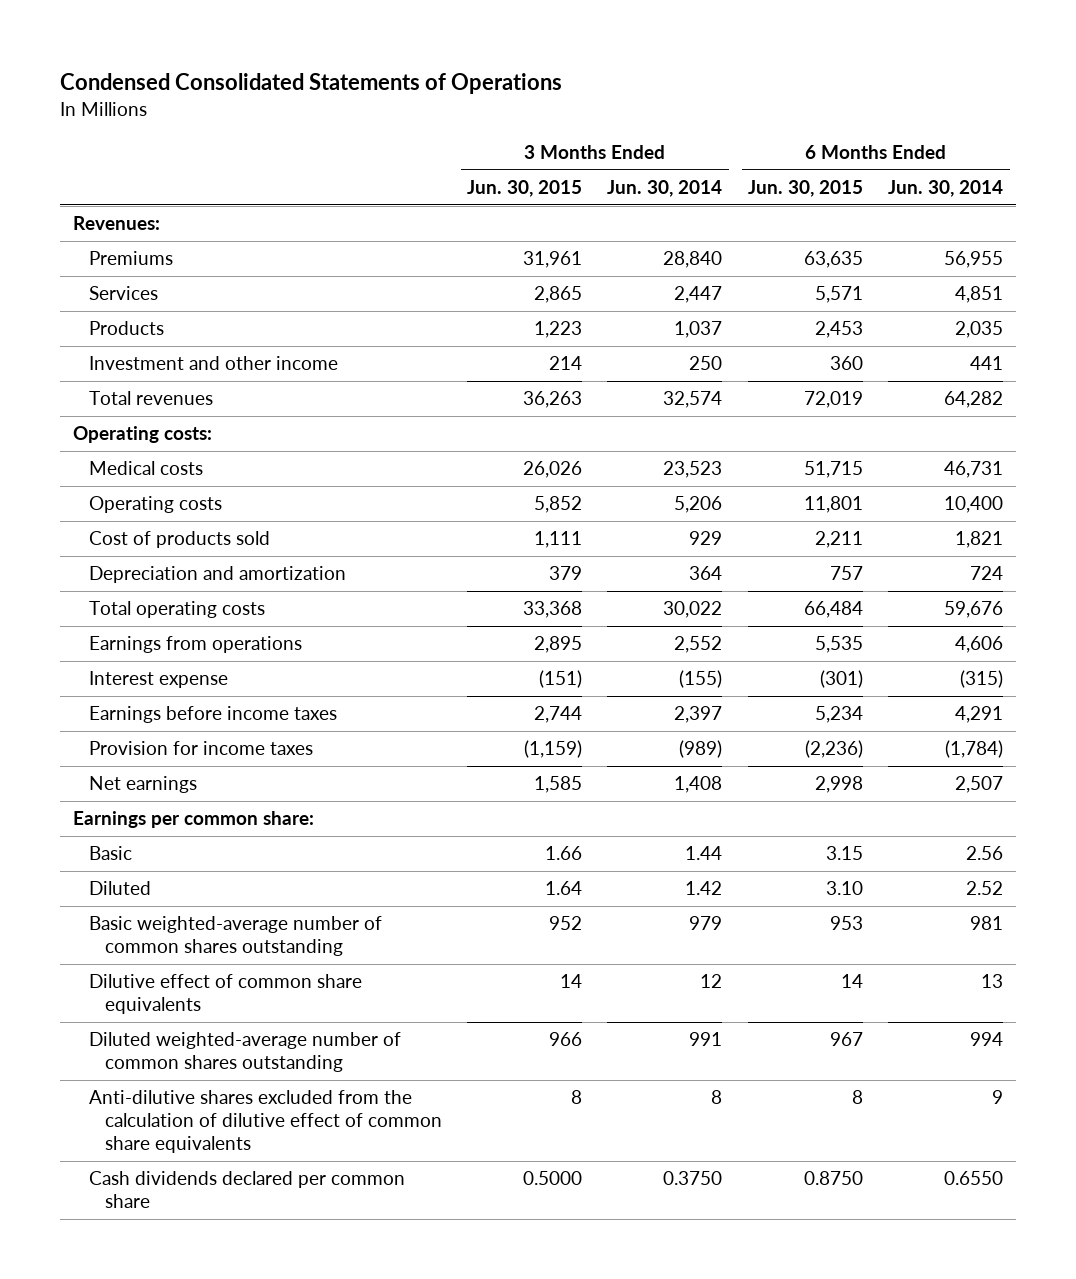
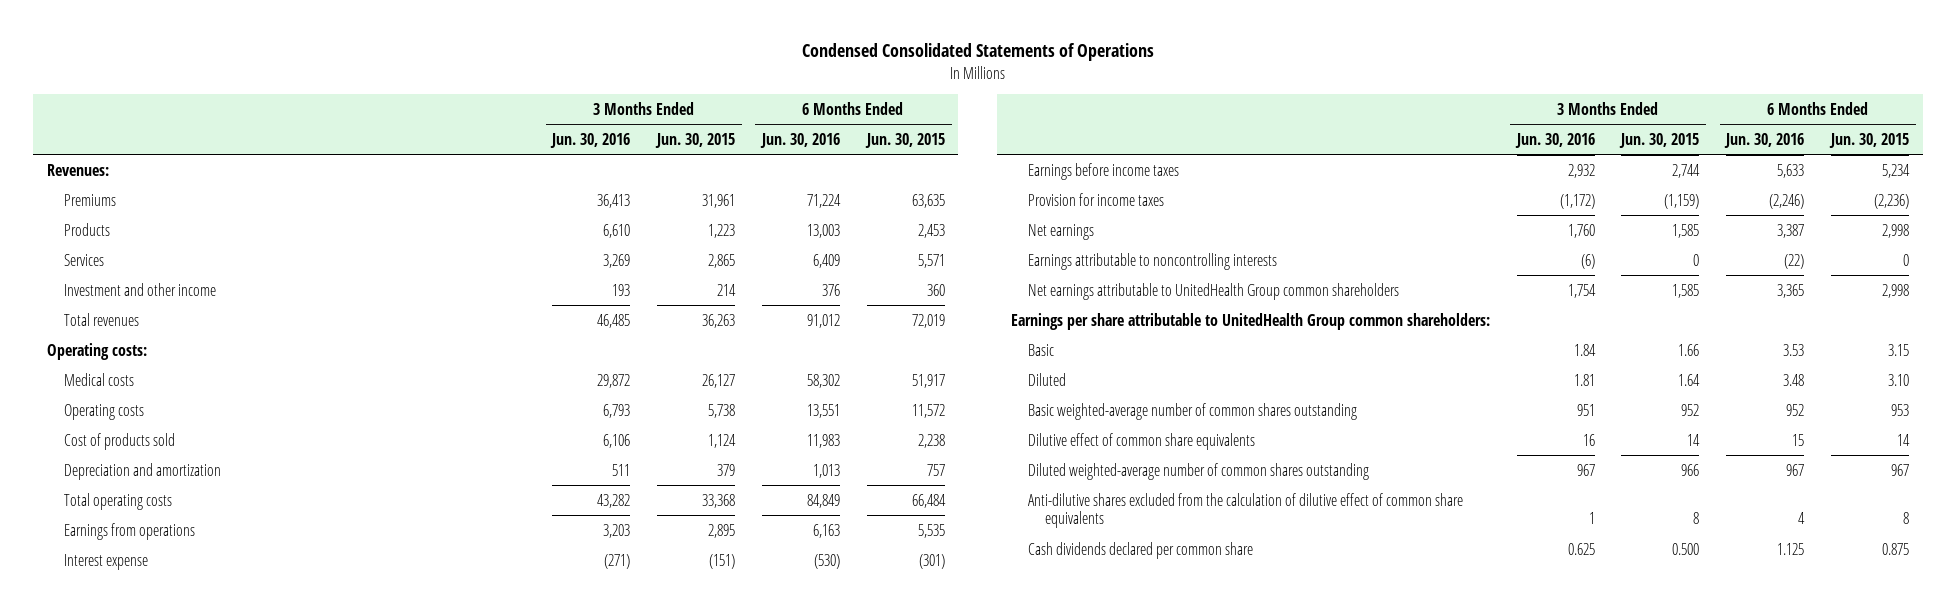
- | 3 Months Ended Jun. 30, 2015 | 3 Months Ended Jun. 30, 2014 | 6 Months Ended Jun. 30, 2015 | 6 Months Ended Jun. 30, 2014
+ | 3 Months Ended Jun. 30, 2016 | 3 Months Ended Jun. 30, 2015 | 6 Months Ended Jun. 30, 2016 | 6 Months Ended Jun. 30, 2015
moved down: Services | 3,269 | 2,865 | 6,409 | 5,571
- Medical costs | 26,026 | 23,523 | 51,715 | 46,731
- Operating costs | 5,852 | 5,206 | 11,801 | 10,400
- Cost of products sold | 1,111 | 929 | 2,211 | 1,821
+ Medical costs | 29,872 | 26,127 | 58,302 | 51,917
+ Operating costs | 6,793 | 5,738 | 13,551 | 11,572
+ Cost of products sold | 6,106 | 1,124 | 11,983 | 2,238
- Earnings per common share:
+ Earnings attributable to noncontrolling interests | (6) | 0 | (22) | 0
+ Net earnings attributable to UnitedHealth Group common shareholders | 1,754 | 1,585 | 3,365 | 2,998
+ Earnings per share attributable to UnitedHealth Group common shareholders:
- Cash dividends declared per common share | 0.5000 | 0.3750 | 0.8750 | 0.6550
+ Cash dividends declared per common share | 0.625 | 0.500 | 1.125 | 0.875

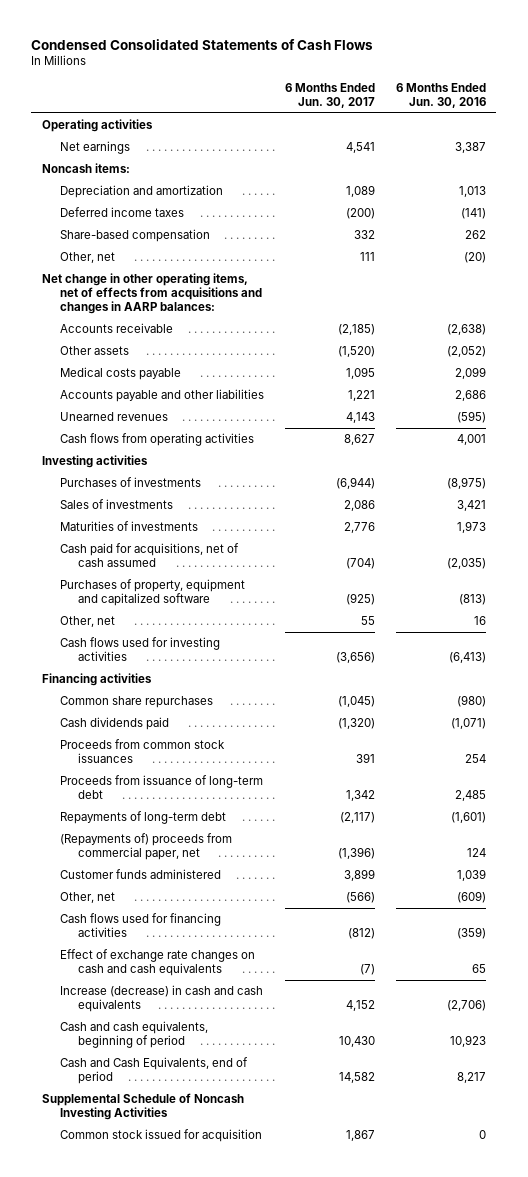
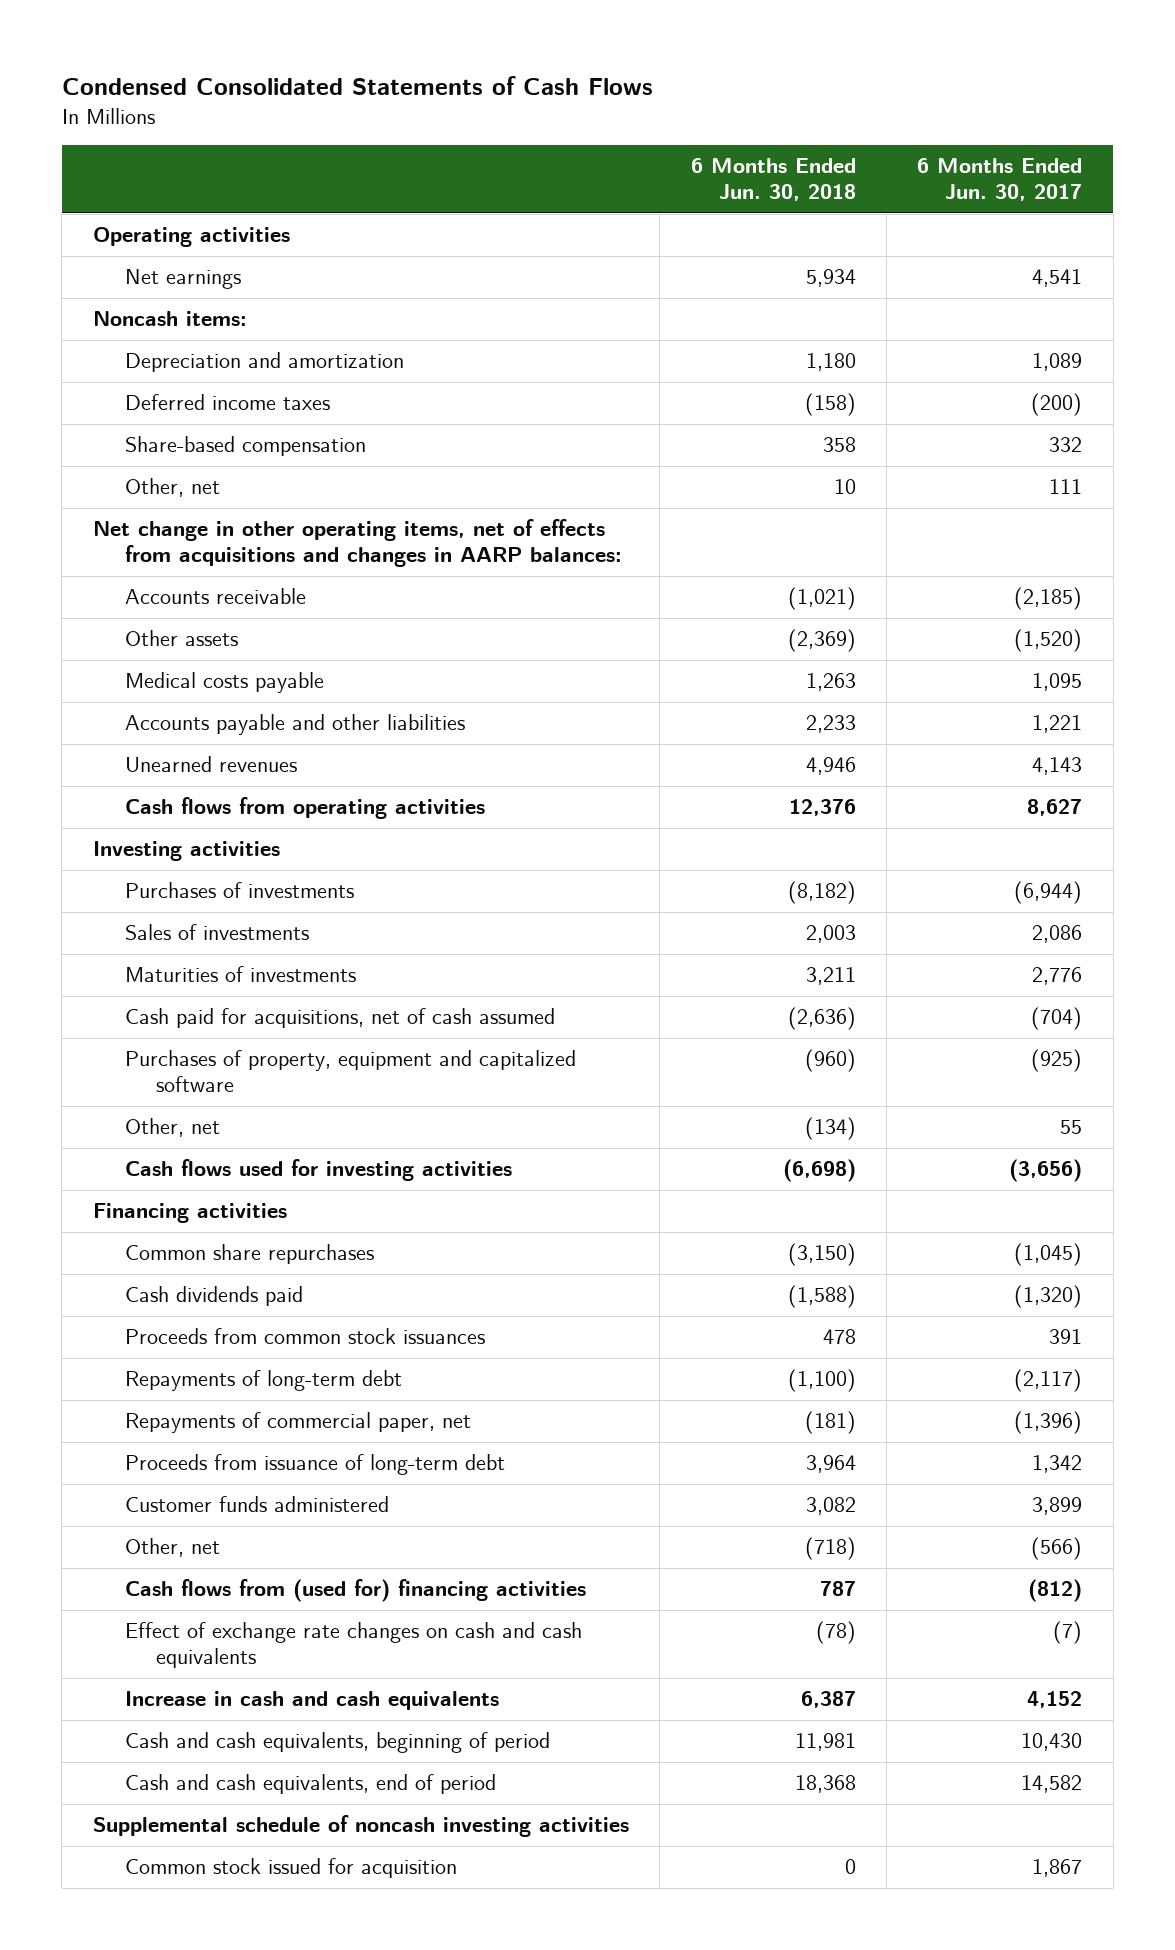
- | 6 Months Ended Jun. 30, 2017 | 6 Months Ended Jun. 30, 2016
+ | 6 Months Ended Jun. 30, 2018 | 6 Months Ended Jun. 30, 2017
- (Repayments of) proceeds from commercial paper, net | (1,396) | 124
+ Repayments of commercial paper, net | (181) | (1,396)
moved down: Proceeds from issuance of long-term debt | 3,964 | 1,342
- Cash flows used for financing activities | (812) | (359)
+ Cash flows from (used for) financing activities | 787 | (812)
- Increase (decrease) in cash and cash equivalents | 4,152 | (2,706)
+ Increase in cash and cash equivalents | 6,387 | 4,152
- Cash and Cash Equivalents, end of period | 14,582 | 8,217
- Supplemental Schedule of Noncash Investing Activities
+ Cash and cash equivalents, end of period | 18,368 | 14,582
+ Supplemental schedule of noncash investing activities

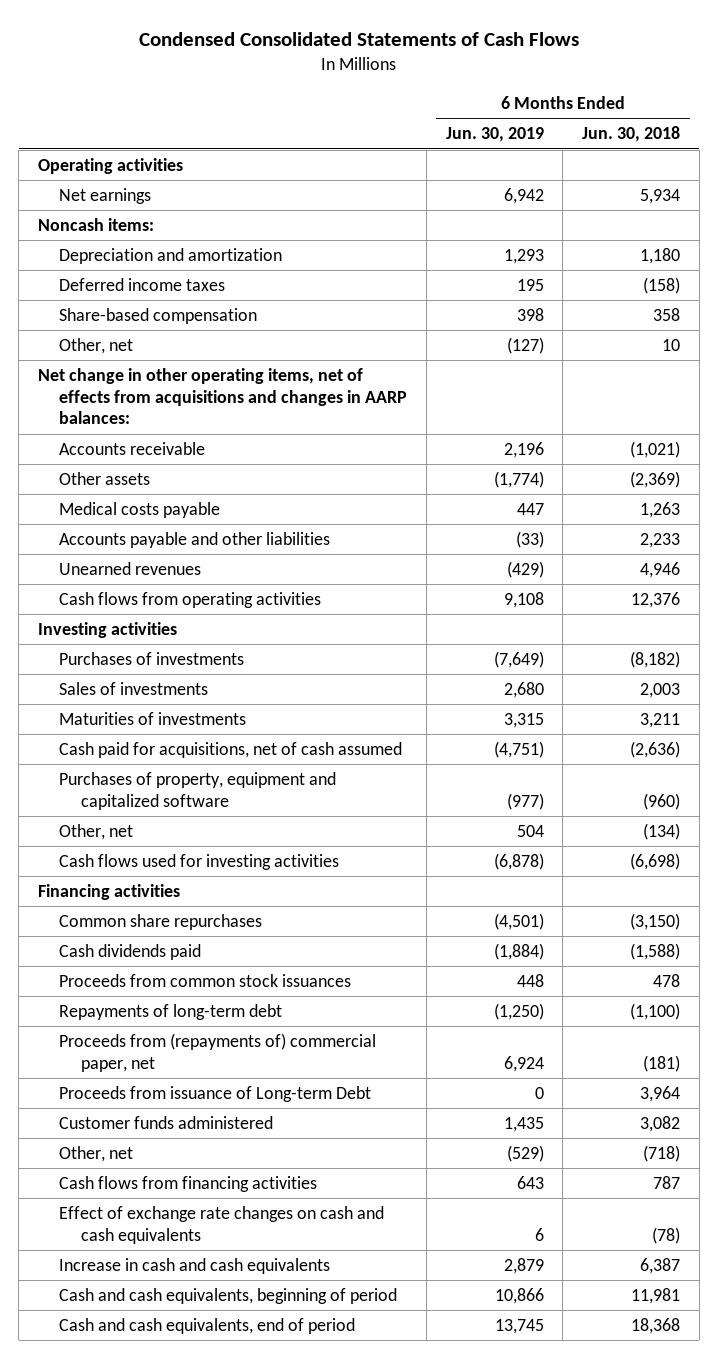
- | 6 Months Ended Jun. 30, 2018 | 6 Months Ended Jun. 30, 2017
+ | 6 Months Ended Jun. 30, 2019 | 6 Months Ended Jun. 30, 2018
- Repayments of commercial paper, net | (181) | (1,396)
- Proceeds from issuance of long-term debt | 3,964 | 1,342
+ Proceeds from (repayments of) commercial paper, net | 6,924 | (181)
+ Proceeds from issuance of Long-term Debt | 0 | 3,964
- Cash flows from (used for) financing activities | 787 | (812)
+ Cash flows from financing activities | 643 | 787
- Supplemental schedule of noncash investing activities
- Common stock issued for acquisition | 0 | 1,867

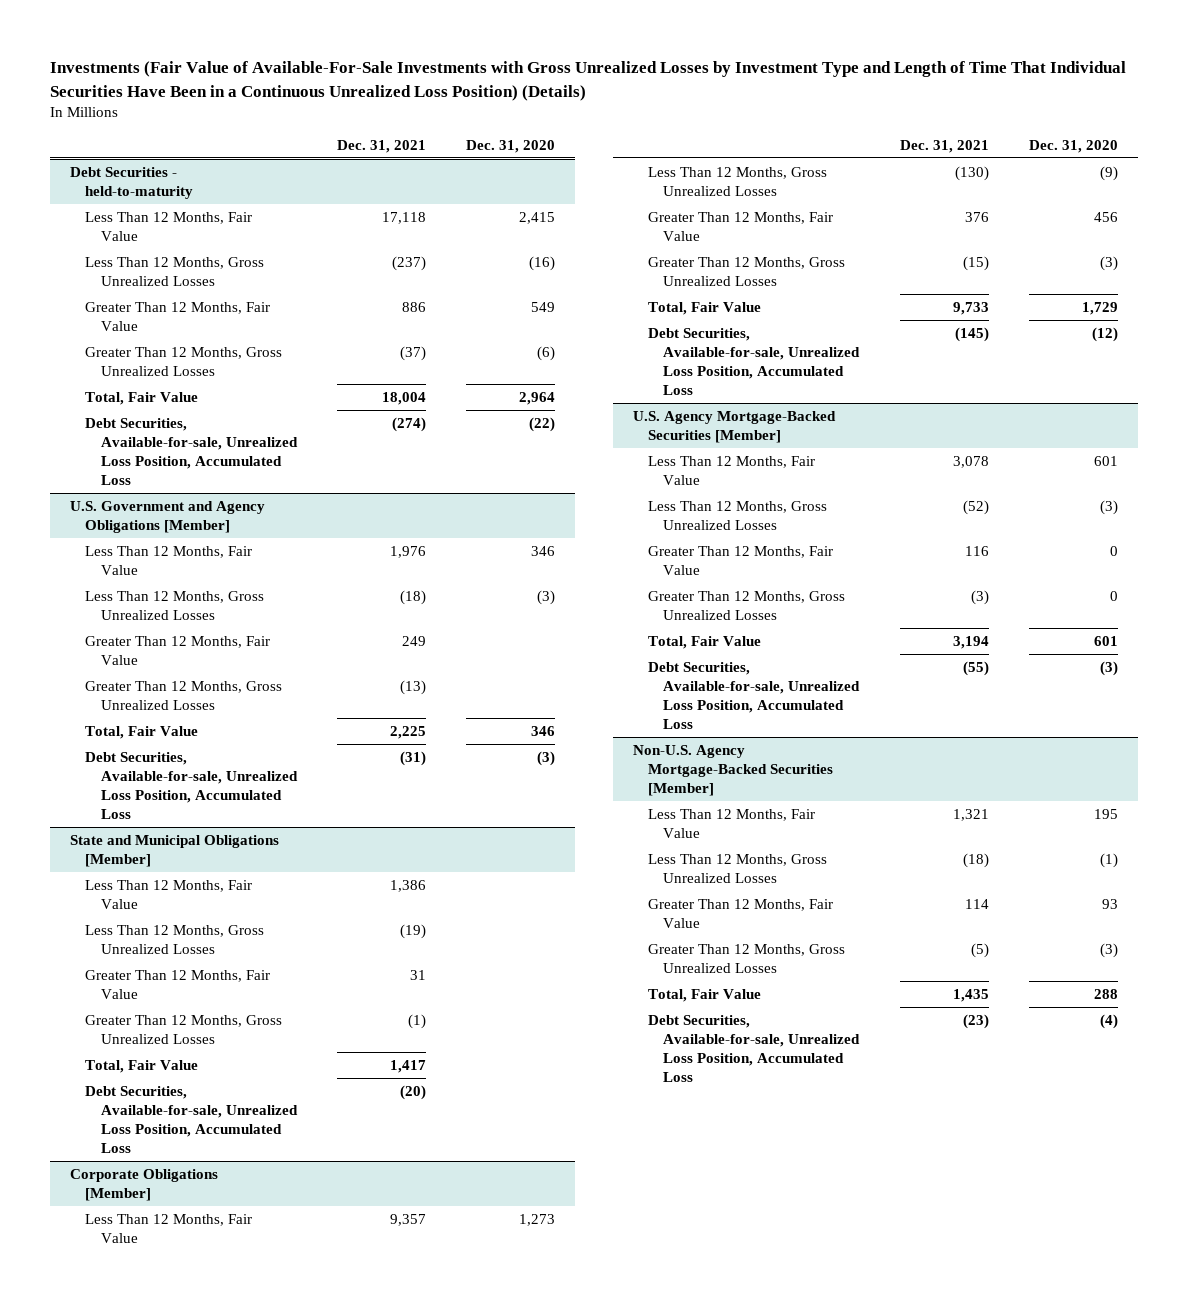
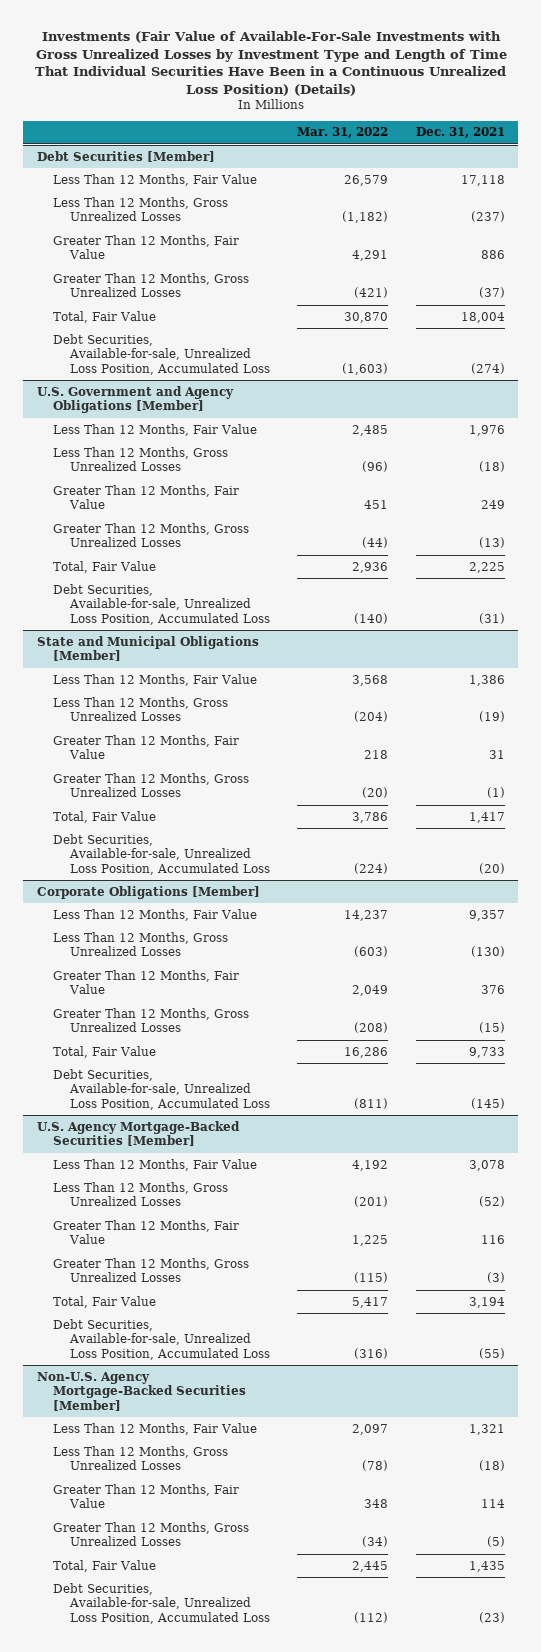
- | Dec. 31, 2021 | Dec. 31, 2020
+ | Mar. 31, 2022 | Dec. 31, 2021
- Debt Securities - held-to-maturity
+ Debt Securities [Member]

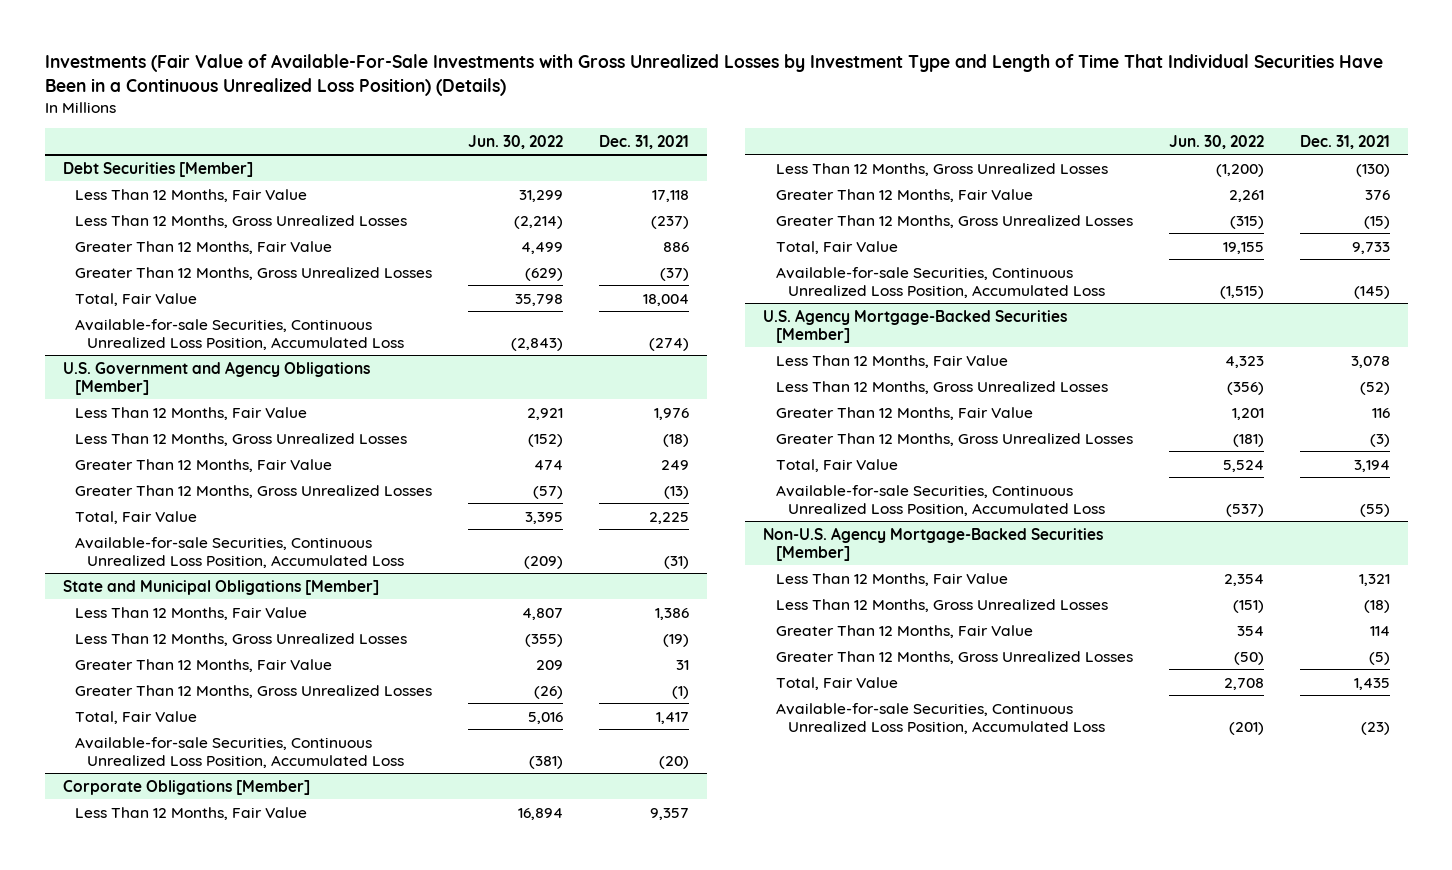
- | Mar. 31, 2022 | Dec. 31, 2021
+ | Jun. 30, 2022 | Dec. 31, 2021
@ Debt Securities [Member]
- Debt Securities, Available-for-sale, Unrealized Loss Position, Accumulated Loss | (1,603) | (274)
+ Available-for-sale Securities, Continuous Unrealized Loss Position, Accumulated Loss | (2,843) | (274)
@ U.S. Government and Agency Obligations [Member]
- Debt Securities, Available-for-sale, Unrealized Loss Position, Accumulated Loss | (140) | (31)
+ Available-for-sale Securities, Continuous Unrealized Loss Position, Accumulated Loss | (209) | (31)
@ State and Municipal Obligations [Member]
- Debt Securities, Available-for-sale, Unrealized Loss Position, Accumulated Loss | (224) | (20)
+ Available-for-sale Securities, Continuous Unrealized Loss Position, Accumulated Loss | (381) | (20)
@ Corporate Obligations [Member]
- Debt Securities, Available-for-sale, Unrealized Loss Position, Accumulated Loss | (811) | (145)
+ Available-for-sale Securities, Continuous Unrealized Loss Position, Accumulated Loss | (1,515) | (145)
@ U.S. Agency Mortgage-Backed Securities [Member]
- Debt Securities, Available-for-sale, Unrealized Loss Position, Accumulated Loss | (316) | (55)
+ Available-for-sale Securities, Continuous Unrealized Loss Position, Accumulated Loss | (537) | (55)
@ Non-U.S. Agency Mortgage-Backed Securities [Member]
- Debt Securities, Available-for-sale, Unrealized Loss Position, Accumulated Loss | (112) | (23)
+ Available-for-sale Securities, Continuous Unrealized Loss Position, Accumulated Loss | (201) | (23)

